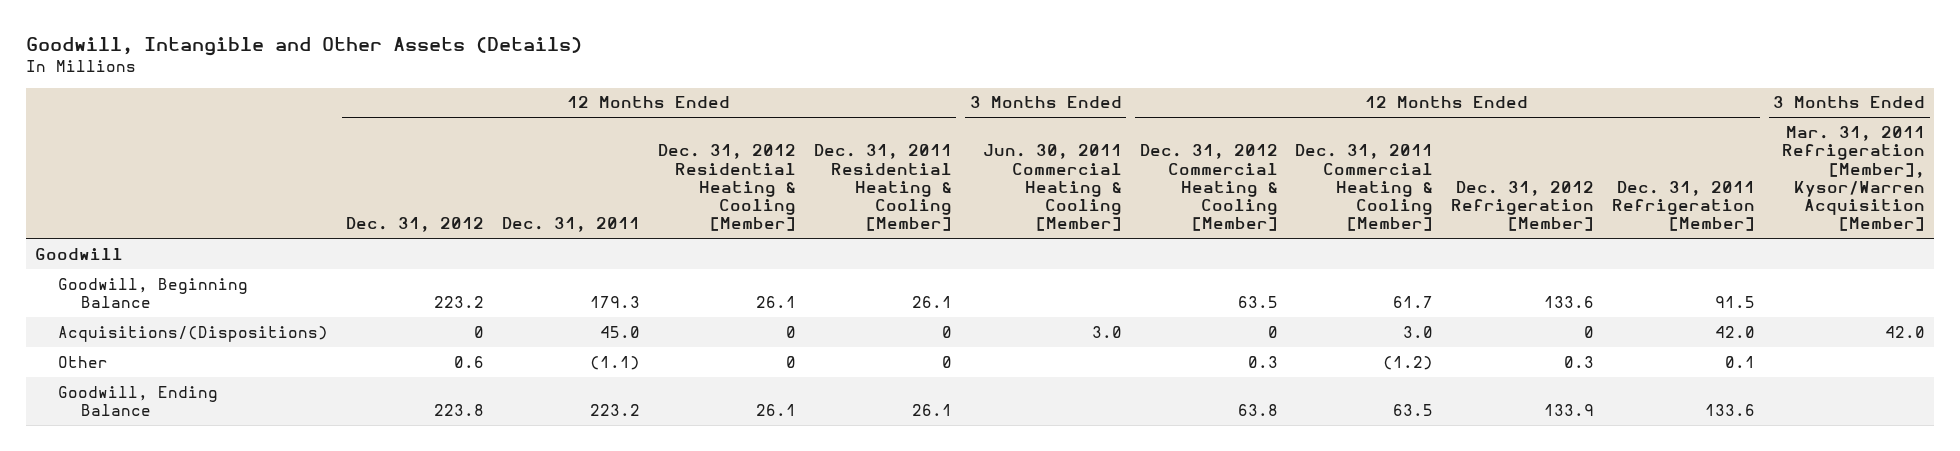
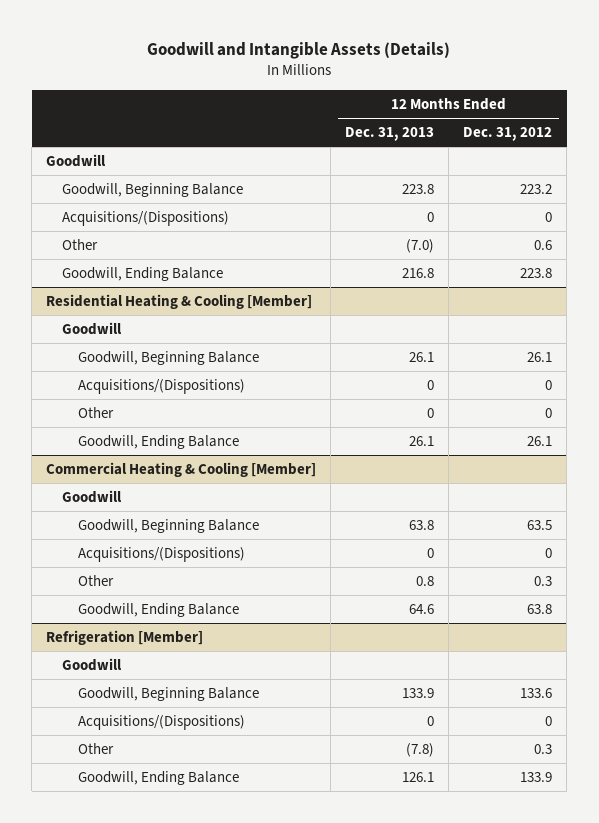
- Goodwill, Intangible and Other Assets (Details)
+ Goodwill and Intangible Assets (Details)
- | 12 Months Ended Dec. 31, 2012 | 12 Months Ended Dec. 31, 2011 | 12 Months Ended Dec. 31, 2012 Residential Heating & Cooling [Member] | 12 Months Ended Dec. 31, 2011 Residential Heating & Cooling [Member] | 3 Months Ended Jun. 30, 2011 Commercial Heating & Cooling [Member] | 12 Months Ended Dec. 31, 2012 Commercial Heating & Cooling [Member] | 12 Months Ended Dec. 31, 2011 Commercial Heating & Cooling [Member] | 12 Months Ended Dec. 31, 2012 Refrigeration [Member] | 12 Months Ended Dec. 31, 2011 Refrigeration [Member] | 3 Months Ended Mar. 31, 2011 Refrigeration [Member], Kysor/Warren Acquisition [Member]
+ | 12 Months Ended Dec. 31, 2013 | 12 Months Ended Dec. 31, 2012
+ Residential Heating & Cooling [Member]
+ Goodwill
+ Goodwill, Beginning Balance | 26.1 | 26.1
+ Acquisitions/(Dispositions) | 0 | 0
+ Other | 0 | 0
+ Goodwill, Ending Balance | 26.1 | 26.1
+ Commercial Heating & Cooling [Member]
+ Goodwill
+ Goodwill, Beginning Balance | 63.8 | 63.5
+ Acquisitions/(Dispositions) | 0 | 0
+ Other | 0.8 | 0.3
+ Goodwill, Ending Balance | 64.6 | 63.8
+ Refrigeration [Member]
+ Goodwill
+ Goodwill, Beginning Balance | 133.9 | 133.6
+ Acquisitions/(Dispositions) | 0 | 0
+ Other | (7.8) | 0.3
+ Goodwill, Ending Balance | 126.1 | 133.9

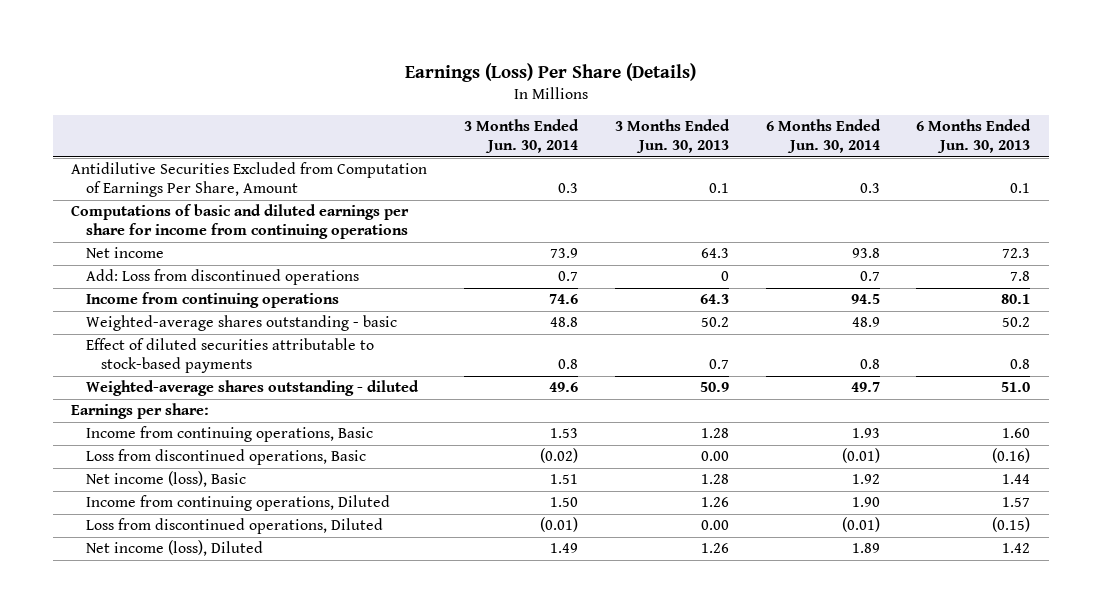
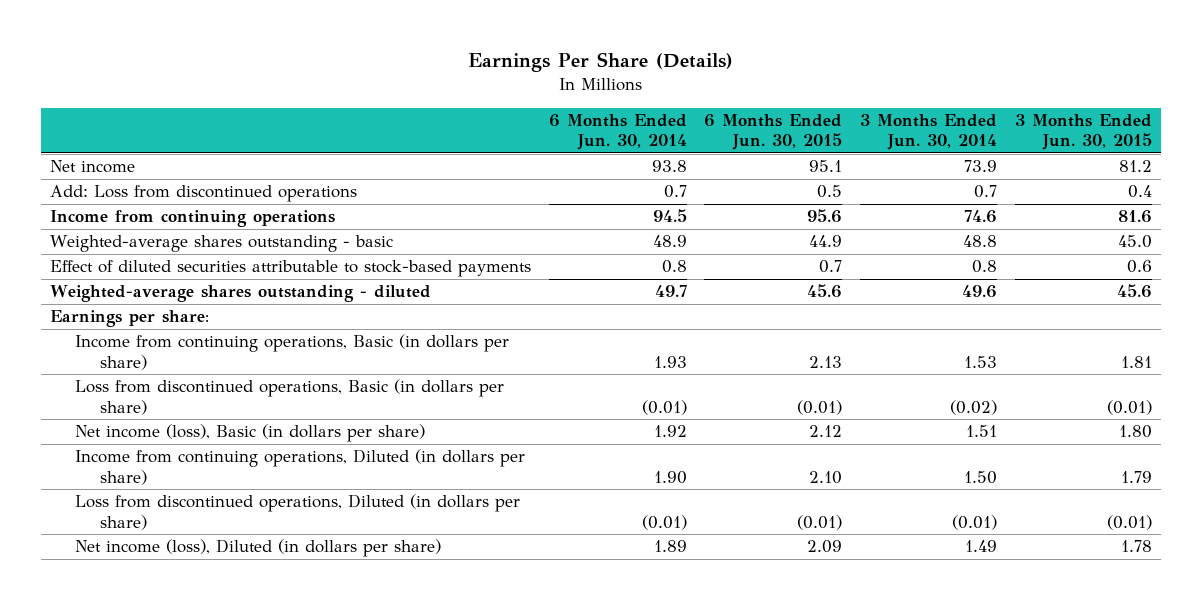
- Earnings (Loss) Per Share (Details)
+ Earnings Per Share (Details)
- | 3 Months Ended Jun. 30, 2014 | 3 Months Ended Jun. 30, 2013 | 6 Months Ended Jun. 30, 2014 | 6 Months Ended Jun. 30, 2013
+ | 6 Months Ended Jun. 30, 2014 | 6 Months Ended Jun. 30, 2015 | 3 Months Ended Jun. 30, 2014 | 3 Months Ended Jun. 30, 2015
- Antidilutive Securities Excluded from Computation of Earnings Per Share, Amount | 0.3 | 0.1 | 0.3 | 0.1
- Computations of basic and diluted earnings per share for income from continuing operations
- Income from continuing operations, Basic | 1.53 | 1.28 | 1.93 | 1.60
- Loss from discontinued operations, Basic | (0.02) | 0.00 | (0.01) | (0.16)
- Net income (loss), Basic | 1.51 | 1.28 | 1.92 | 1.44
- Income from continuing operations, Diluted | 1.50 | 1.26 | 1.90 | 1.57
- Loss from discontinued operations, Diluted | (0.01) | 0.00 | (0.01) | (0.15)
- Net income (loss), Diluted | 1.49 | 1.26 | 1.89 | 1.42
+ Income from continuing operations, Basic (in dollars per share) | 1.93 | 2.13 | 1.53 | 1.81
+ Loss from discontinued operations, Basic (in dollars per share) | (0.01) | (0.01) | (0.02) | (0.01)
+ Net income (loss), Basic (in dollars per share) | 1.92 | 2.12 | 1.51 | 1.80
+ Income from continuing operations, Diluted (in dollars per share) | 1.90 | 2.10 | 1.50 | 1.79
+ Loss from discontinued operations, Diluted (in dollars per share) | (0.01) | (0.01) | (0.01) | (0.01)
+ Net income (loss), Diluted (in dollars per share) | 1.89 | 2.09 | 1.49 | 1.78

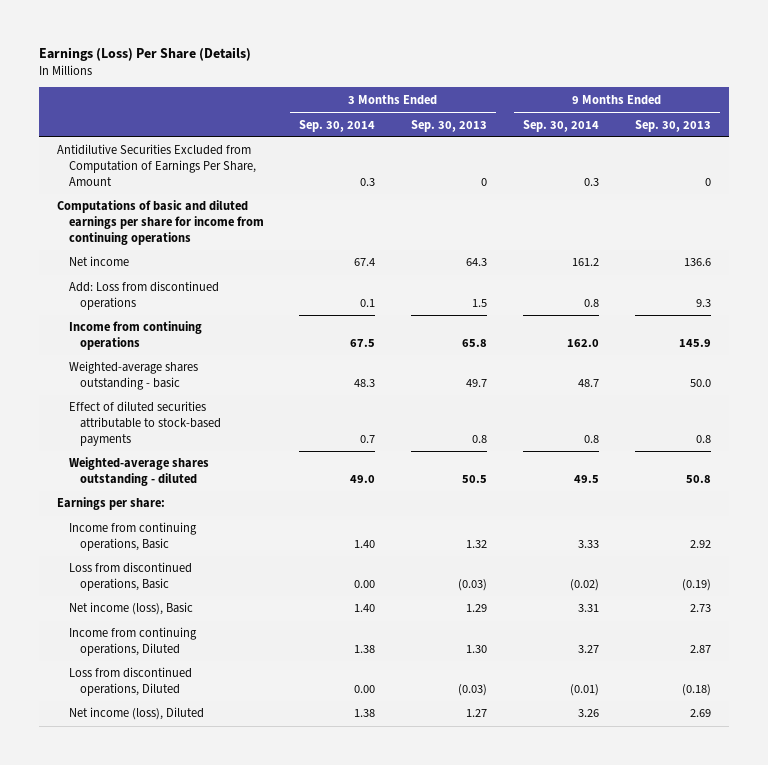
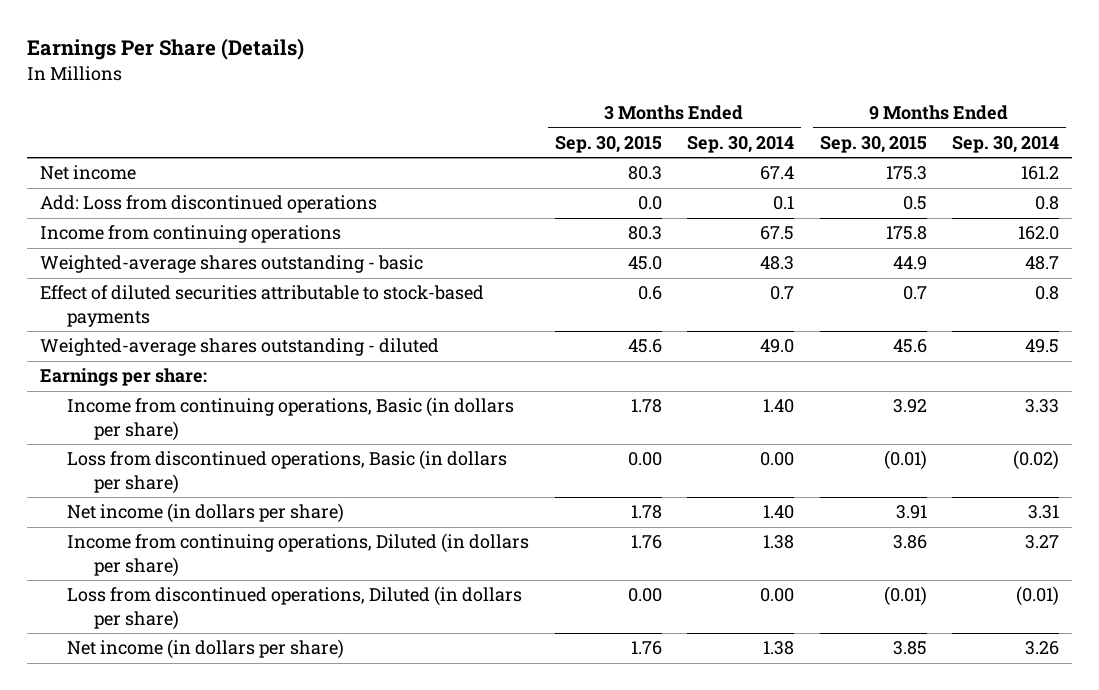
- Earnings (Loss) Per Share (Details)
+ Earnings Per Share (Details)
- | 3 Months Ended Sep. 30, 2014 | 3 Months Ended Sep. 30, 2013 | 9 Months Ended Sep. 30, 2014 | 9 Months Ended Sep. 30, 2013
+ | 3 Months Ended Sep. 30, 2015 | 3 Months Ended Sep. 30, 2014 | 9 Months Ended Sep. 30, 2015 | 9 Months Ended Sep. 30, 2014
- Antidilutive Securities Excluded from Computation of Earnings Per Share, Amount | 0.3 | 0 | 0.3 | 0
- Computations of basic and diluted earnings per share for income from continuing operations
- Income from continuing operations, Basic | 1.40 | 1.32 | 3.33 | 2.92
- Loss from discontinued operations, Basic | 0.00 | (0.03) | (0.02) | (0.19)
- Net income (loss), Basic | 1.40 | 1.29 | 3.31 | 2.73
- Income from continuing operations, Diluted | 1.38 | 1.30 | 3.27 | 2.87
- Loss from discontinued operations, Diluted | 0.00 | (0.03) | (0.01) | (0.18)
- Net income (loss), Diluted | 1.38 | 1.27 | 3.26 | 2.69
+ Income from continuing operations, Basic (in dollars per share) | 1.78 | 1.40 | 3.92 | 3.33
+ Loss from discontinued operations, Basic (in dollars per share) | 0.00 | 0.00 | (0.01) | (0.02)
+ Net income (in dollars per share) | 1.78 | 1.40 | 3.91 | 3.31
+ Income from continuing operations, Diluted (in dollars per share) | 1.76 | 1.38 | 3.86 | 3.27
+ Loss from discontinued operations, Diluted (in dollars per share) | 0.00 | 0.00 | (0.01) | (0.01)
+ Net income (in dollars per share) | 1.76 | 1.38 | 3.85 | 3.26

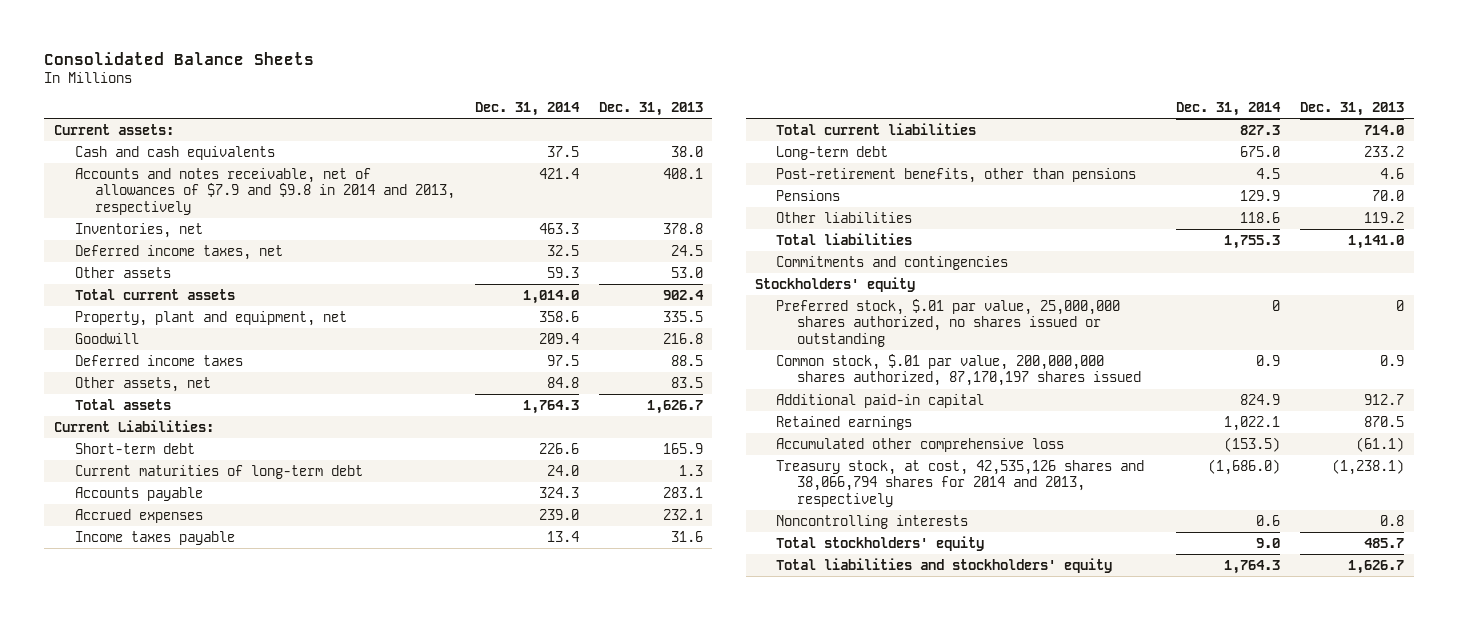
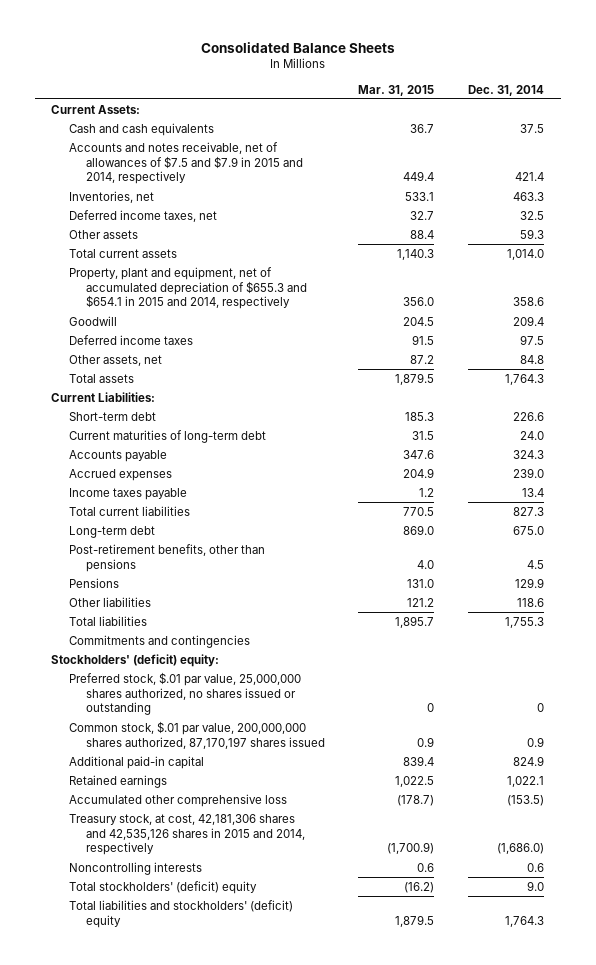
- | Dec. 31, 2014 | Dec. 31, 2013
+ | Mar. 31, 2015 | Dec. 31, 2014
- Current assets:
+ Current Assets:
- Accounts and notes receivable, net of allowances of $7.9 and $9.8 in 2014 and 2013, respectively | 421.4 | 408.1
+ Accounts and notes receivable, net of allowances of $7.5 and $7.9 in 2015 and 2014, respectively | 449.4 | 421.4
- Property, plant and equipment, net | 358.6 | 335.5
+ Property, plant and equipment, net of accumulated depreciation of $655.3 and $654.1 in 2015 and 2014, respectively | 356.0 | 358.6
- Stockholders' equity
+ Stockholders' (deficit) equity:
- Treasury stock, at cost, 42,535,126 shares and 38,066,794 shares for 2014 and 2013, respectively | (1,686.0) | (1,238.1)
+ Treasury stock, at cost, 42,181,306 shares and 42,535,126 shares in 2015 and 2014, respectively | (1,700.9) | (1,686.0)
- Total stockholders' equity | 9.0 | 485.7
- Total liabilities and stockholders' equity | 1,764.3 | 1,626.7
+ Total stockholders' (deficit) equity | (16.2) | 9.0
+ Total liabilities and stockholders' (deficit) equity | 1,879.5 | 1,764.3

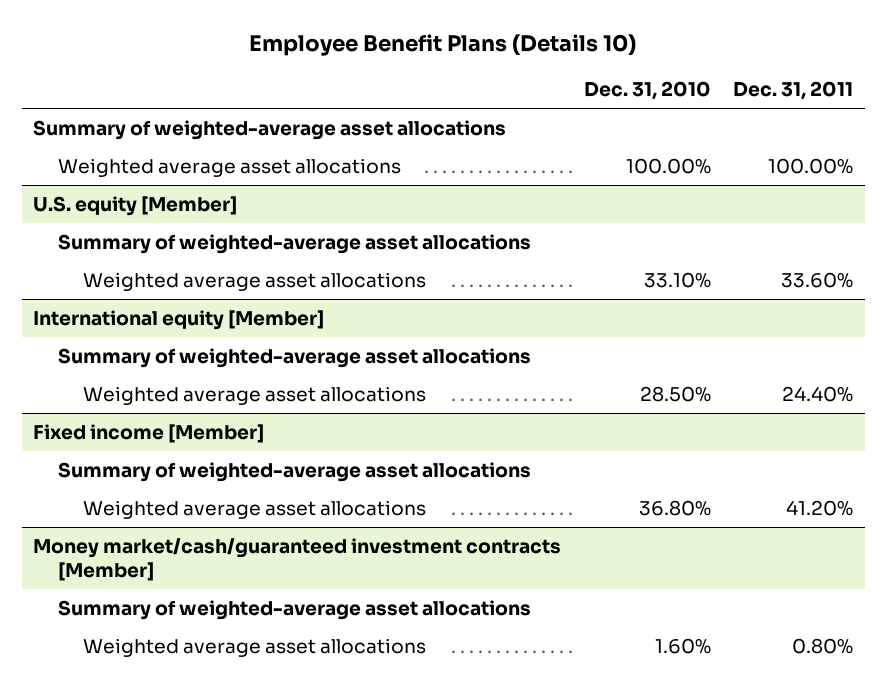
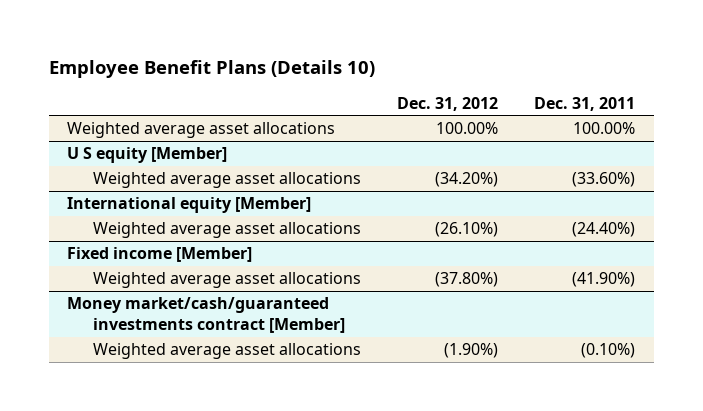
- | Dec. 31, 2010 | Dec. 31, 2011
+ | Dec. 31, 2012 | Dec. 31, 2011
- Summary of weighted-average asset allocations
- U.S. equity [Member]
- Summary of weighted-average asset allocations
- Weighted average asset allocations | 33.10% | 33.60%
+ U S equity [Member]
+ Weighted average asset allocations | (34.20%) | (33.60%)
@ International equity [Member]
- Summary of weighted-average asset allocations
- Weighted average asset allocations | 28.50% | 24.40%
+ Weighted average asset allocations | (26.10%) | (24.40%)
@ Fixed income [Member]
- Summary of weighted-average asset allocations
- Weighted average asset allocations | 36.80% | 41.20%
- Money market/cash/guaranteed investment contracts [Member]
- Summary of weighted-average asset allocations
- Weighted average asset allocations | 1.60% | 0.80%
@ Fixed income [Member]
+ Weighted average asset allocations | (37.80%) | (41.90%)
+ Money market/cash/guaranteed investments contract [Member]
+ Weighted average asset allocations | (1.90%) | (0.10%)

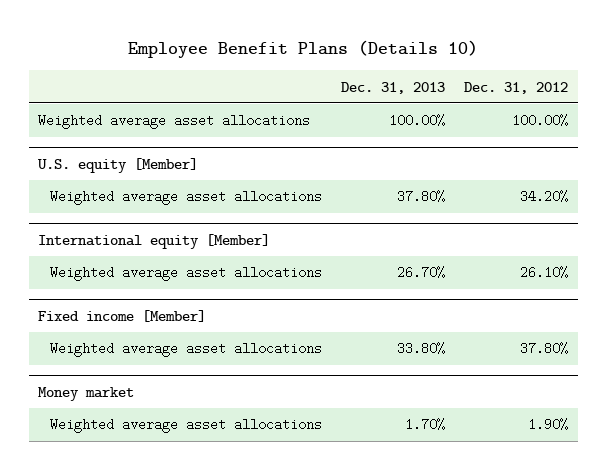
- | Dec. 31, 2012 | Dec. 31, 2011
+ | Dec. 31, 2013 | Dec. 31, 2012
- U S equity [Member]
- Weighted average asset allocations | (34.20%) | (33.60%)
+ U.S. equity [Member]
+ Weighted average asset allocations | 37.80% | 34.20%
@ International equity [Member]
- Weighted average asset allocations | (26.10%) | (24.40%)
+ Weighted average asset allocations | 26.70% | 26.10%
@ Fixed income [Member]
- Weighted average asset allocations | (37.80%) | (41.90%)
- Money market/cash/guaranteed investments contract [Member]
- Weighted average asset allocations | (1.90%) | (0.10%)
@ Fixed income [Member]
+ Weighted average asset allocations | 33.80% | 37.80%
+ Money market
+ Weighted average asset allocations | 1.70% | 1.90%

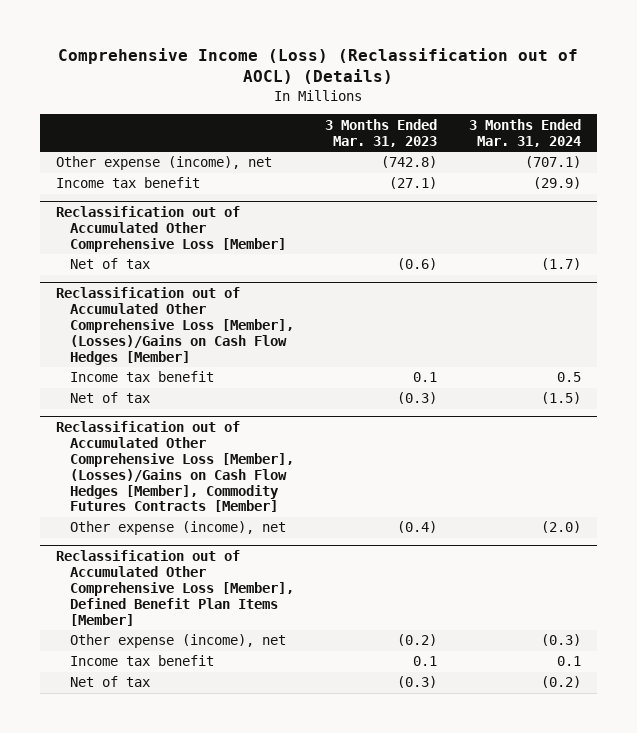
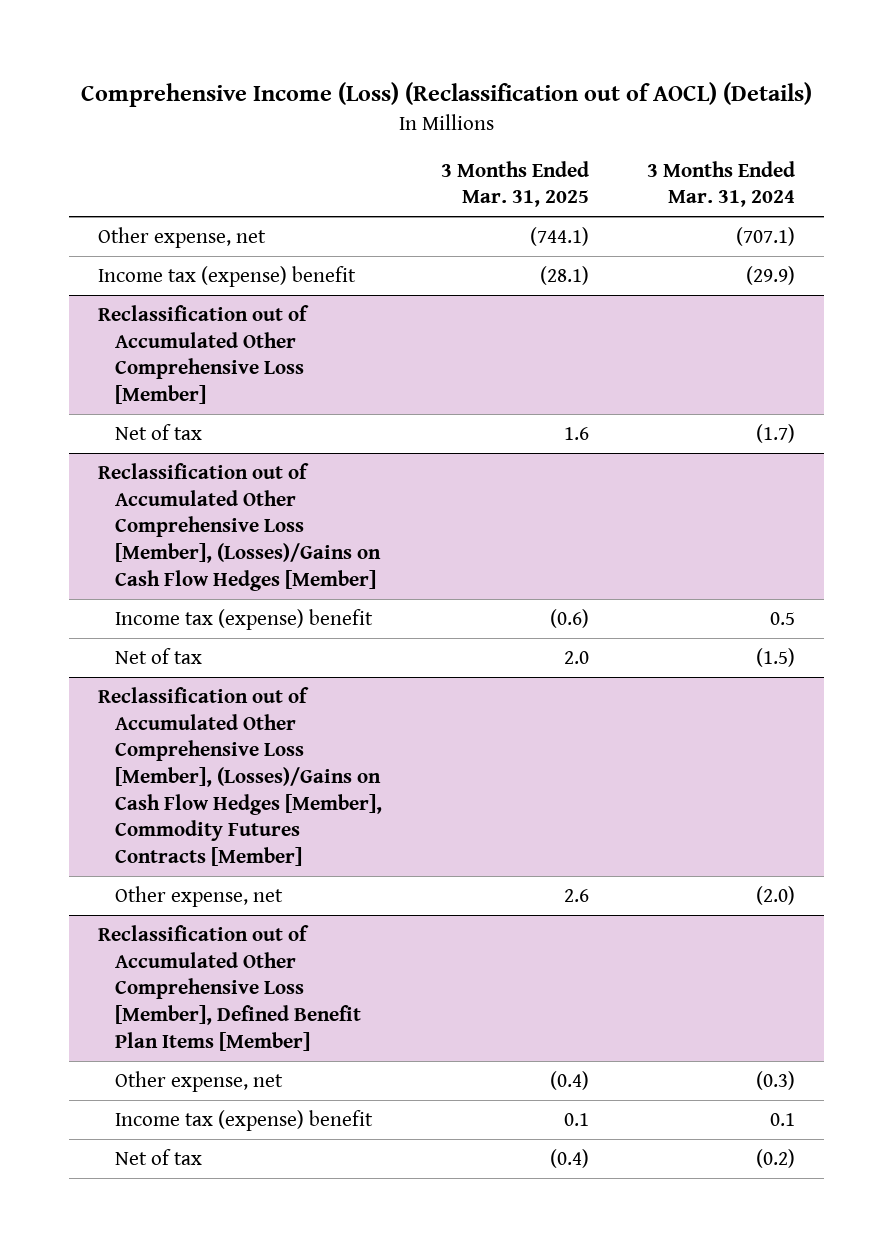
- | 3 Months Ended Mar. 31, 2023 | 3 Months Ended Mar. 31, 2024
+ | 3 Months Ended Mar. 31, 2025 | 3 Months Ended Mar. 31, 2024
- Other expense (income), net | (742.8) | (707.1)
- Income tax benefit | (27.1) | (29.9)
+ Other expense, net | (744.1) | (707.1)
+ Income tax (expense) benefit | (28.1) | (29.9)
@ Reclassification out of Accumulated Other Comprehensive Loss [Member], (Losses)/Gains on Cash Flow Hedges [Member]
- Income tax benefit | 0.1 | 0.5
+ Income tax (expense) benefit | (0.6) | 0.5
@ Reclassification out of Accumulated Other Comprehensive Loss [Member], (Losses)/Gains on Cash Flow Hedges [Member], Commodity Futures Contracts [Member]
- Other expense (income), net | (0.4) | (2.0)
+ Other expense, net | 2.6 | (2.0)
@ Reclassification out of Accumulated Other Comprehensive Loss [Member], Defined Benefit Plan Items [Member]
- Other expense (income), net | (0.2) | (0.3)
- Income tax benefit | 0.1 | 0.1
+ Other expense, net | (0.4) | (0.3)
+ Income tax (expense) benefit | 0.1 | 0.1

